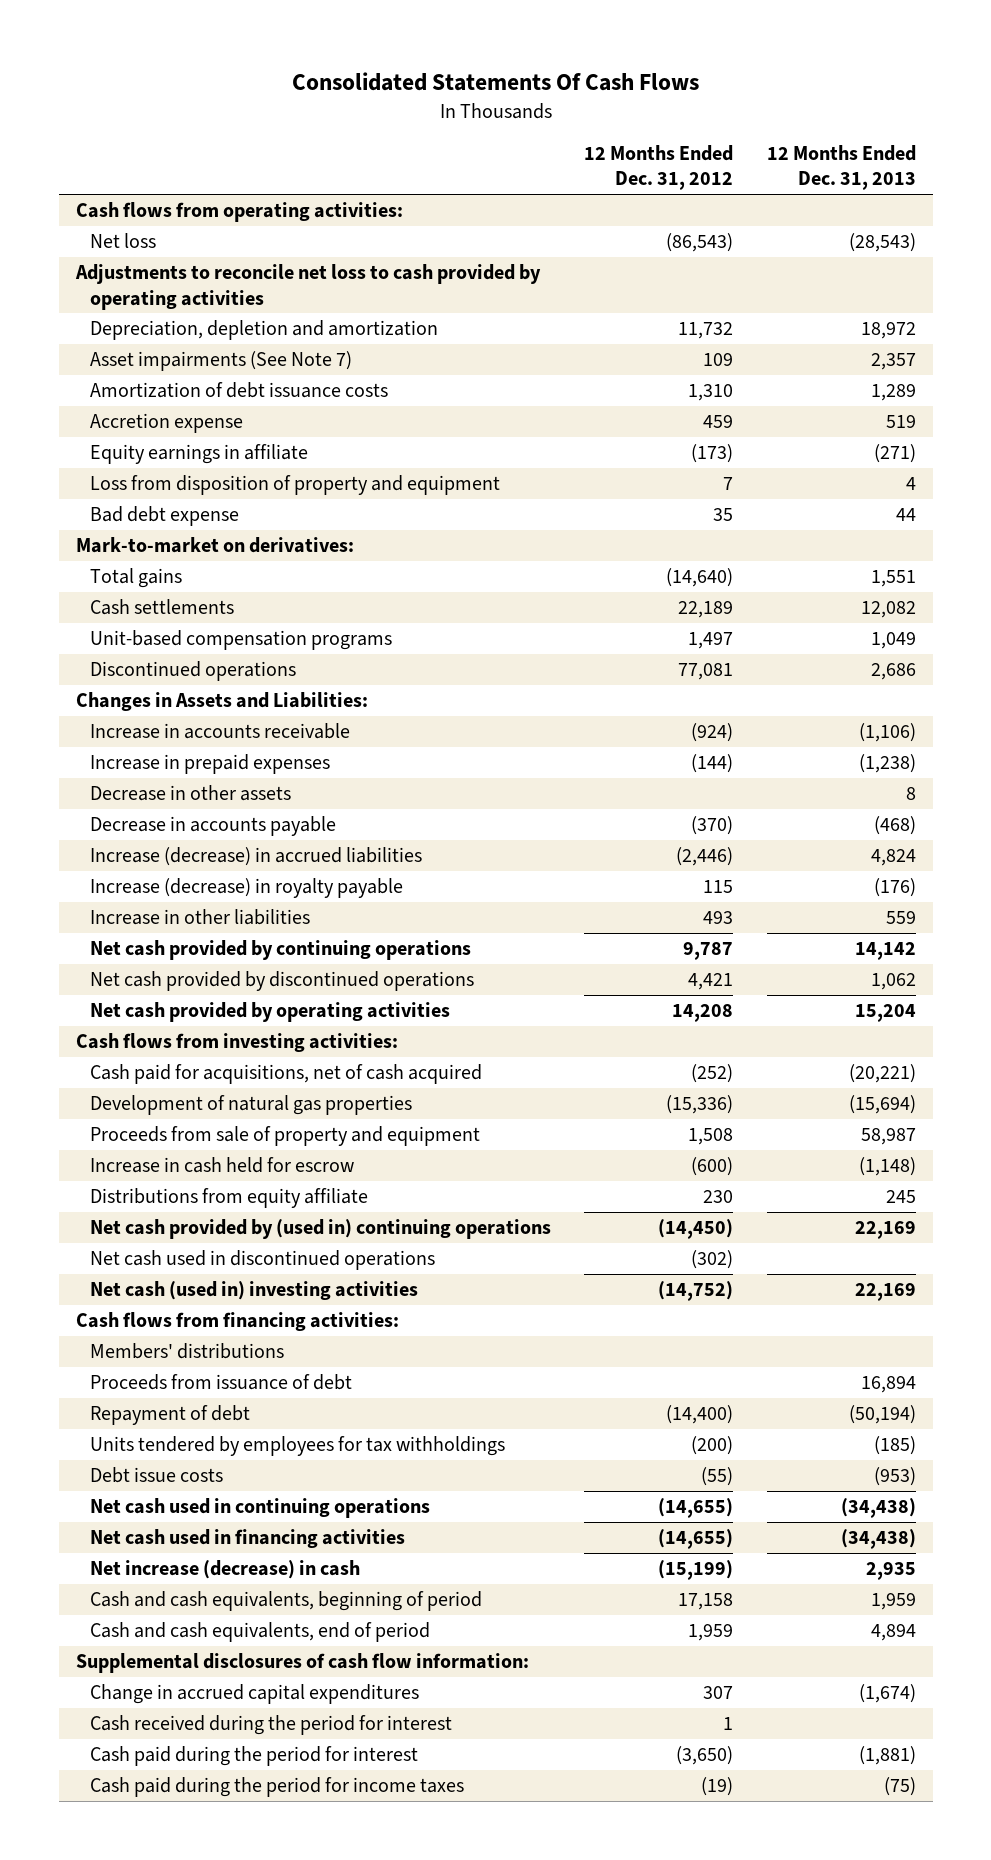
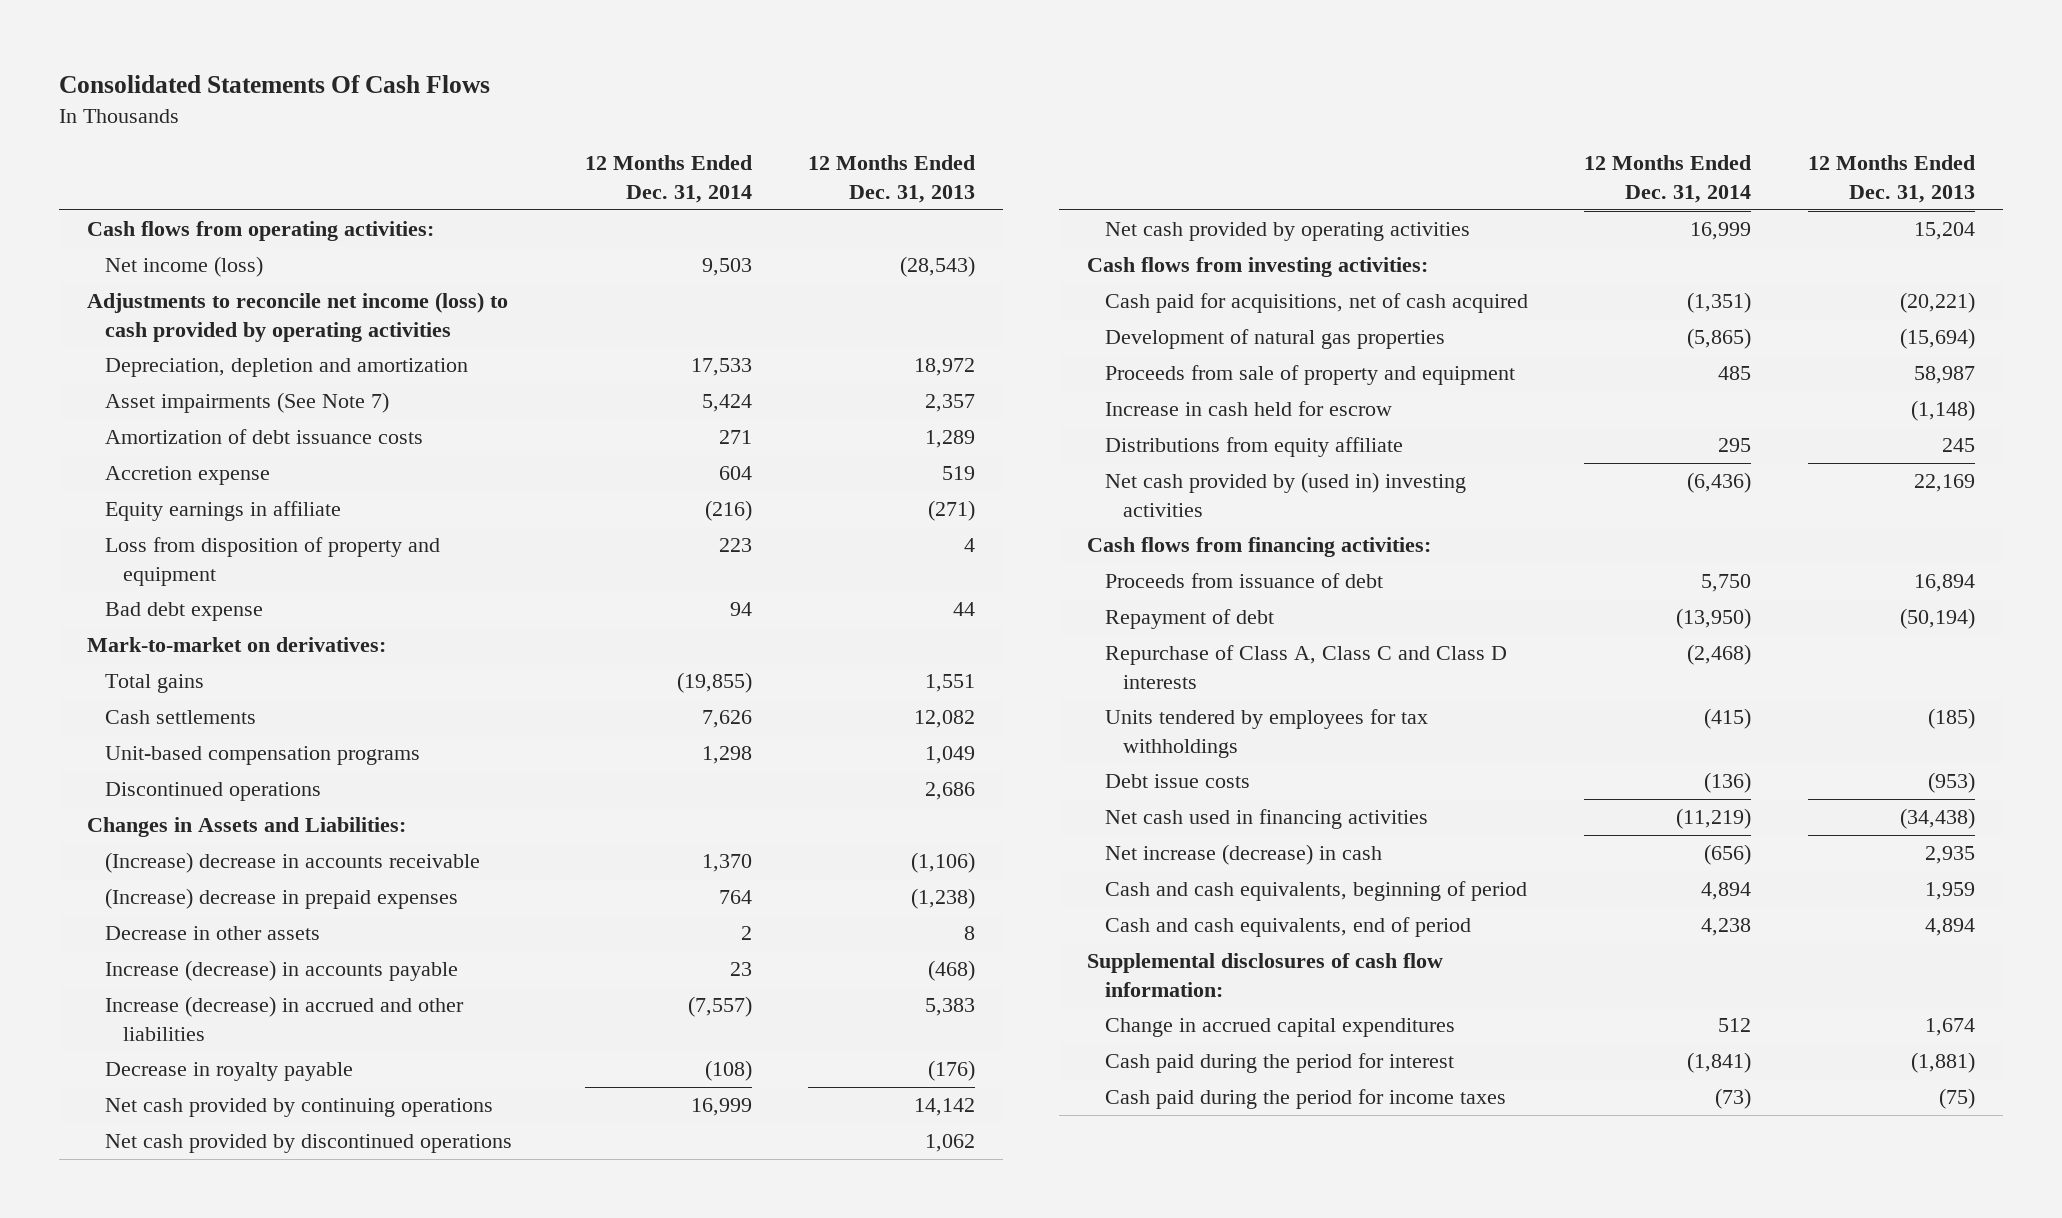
- | 12 Months Ended Dec. 31, 2012 | 12 Months Ended Dec. 31, 2013
+ | 12 Months Ended Dec. 31, 2014 | 12 Months Ended Dec. 31, 2013
- Net loss | (86,543) | (28,543)
- Adjustments to reconcile net loss to cash provided by operating activities
+ Net income (loss) | 9,503 | (28,543)
+ Adjustments to reconcile net income (loss) to cash provided by operating activities
- Increase in accounts receivable | (924) | (1,106)
- Increase in prepaid expenses | (144) | (1,238)
+ (Increase) decrease in accounts receivable | 1,370 | (1,106)
+ (Increase) decrease in prepaid expenses | 764 | (1,238)
- Decrease in accounts payable | (370) | (468)
- Increase (decrease) in accrued liabilities | (2,446) | 4,824
- Increase (decrease) in royalty payable | 115 | (176)
- Increase in other liabilities | 493 | 559
+ Increase (decrease) in accounts payable | 23 | (468)
+ Increase (decrease) in accrued and other liabilities | (7,557) | 5,383
+ Decrease in royalty payable | (108) | (176)
- Net cash provided by (used in) continuing operations | (14,450) | 22,169
- Net cash used in discontinued operations | (302) |
- Net cash (used in) investing activities | (14,752) | 22,169
+ Net cash provided by (used in) investing activities | (6,436) | 22,169
- Members' distributions
+ Repurchase of Class A, Class C and Class D interests | (2,468) |
- Net cash used in continuing operations | (14,655) | (34,438)
- Change in accrued capital expenditures | 307 | (1,674)
- Cash received during the period for interest | 1 |
+ Change in accrued capital expenditures | 512 | 1,674

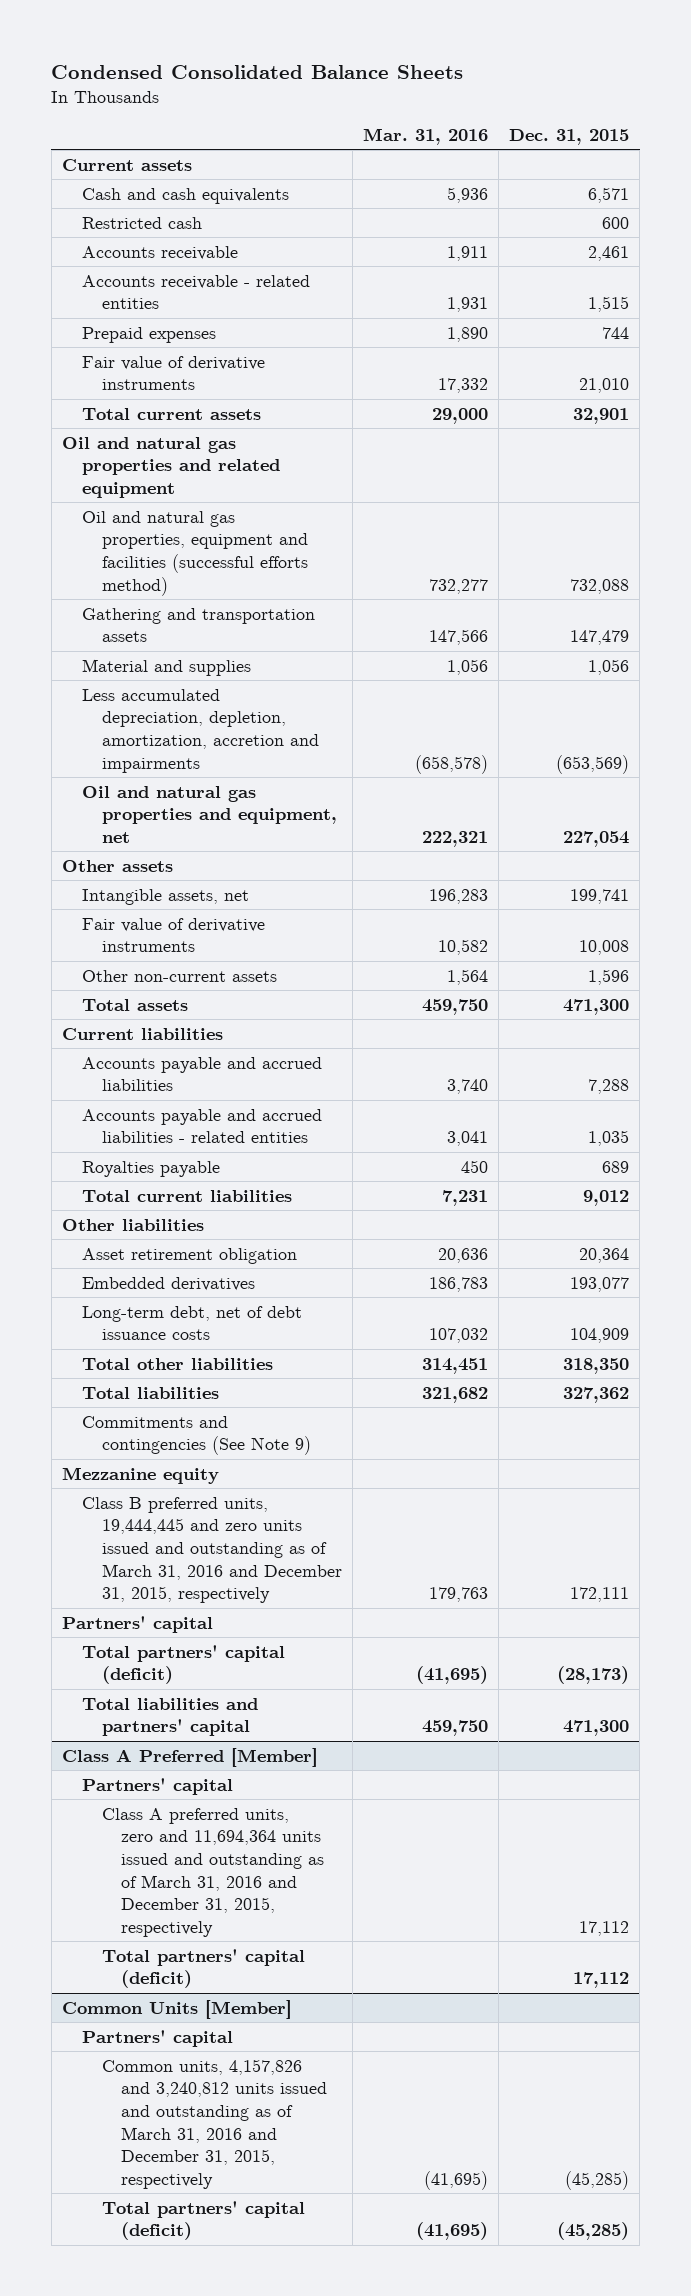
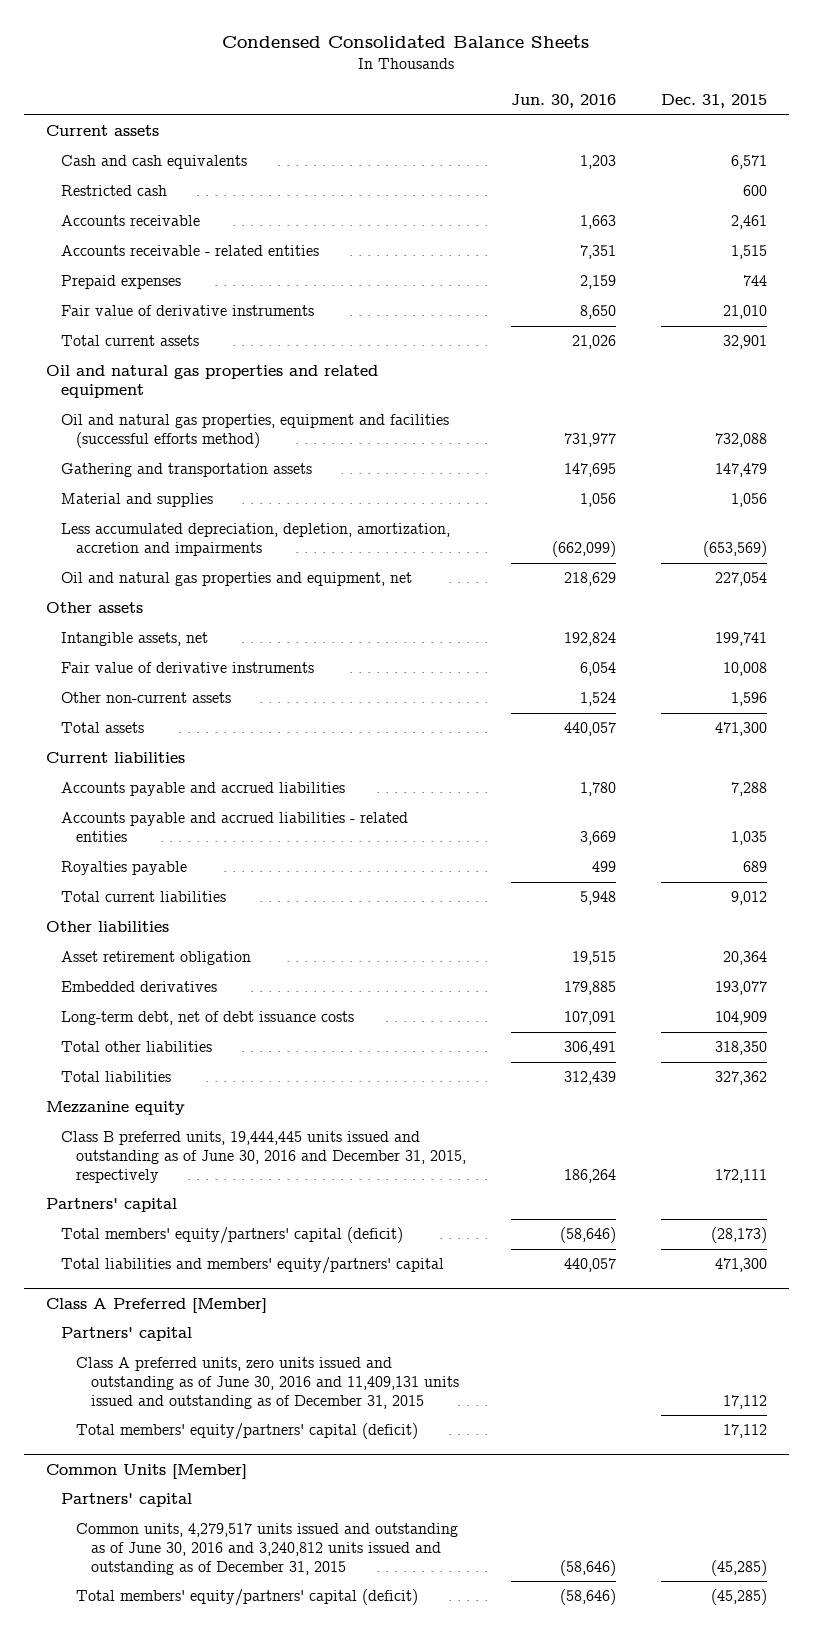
- | Mar. 31, 2016 | Dec. 31, 2015
+ | Jun. 30, 2016 | Dec. 31, 2015
- Commitments and contingencies (See Note 9)
- Class B preferred units, 19,444,445 and zero units issued and outstanding as of March 31, 2016 and December 31, 2015, respectively | 179,763 | 172,111
+ Class B preferred units, 19,444,445 units issued and outstanding as of June 30, 2016 and December 31, 2015, respectively | 186,264 | 172,111
- Total partners' capital (deficit) | (41,695) | (28,173)
- Total liabilities and partners' capital | 459,750 | 471,300
+ Total members' equity/partners' capital (deficit) | (58,646) | (28,173)
+ Total liabilities and members' equity/partners' capital | 440,057 | 471,300
@ Class A Preferred [Member]
- Class A preferred units, zero and 11,694,364 units issued and outstanding as of March 31, 2016 and December 31, 2015, respectively | | 17,112
- Total partners' capital (deficit) | | 17,112
+ Class A preferred units, zero units issued and outstanding as of June 30, 2016 and 11,409,131 units issued and outstanding as of December 31, 2015 | | 17,112
+ Total members' equity/partners' capital (deficit) | | 17,112
@ Common Units [Member]
- Common units, 4,157,826 and 3,240,812 units issued and outstanding as of March 31, 2016 and December 31, 2015, respectively | (41,695) | (45,285)
- Total partners' capital (deficit) | (41,695) | (45,285)
+ Common units, 4,279,517 units issued and outstanding as of June 30, 2016 and 3,240,812 units issued and outstanding as of December 31, 2015 | (58,646) | (45,285)
+ Total members' equity/partners' capital (deficit) | (58,646) | (45,285)

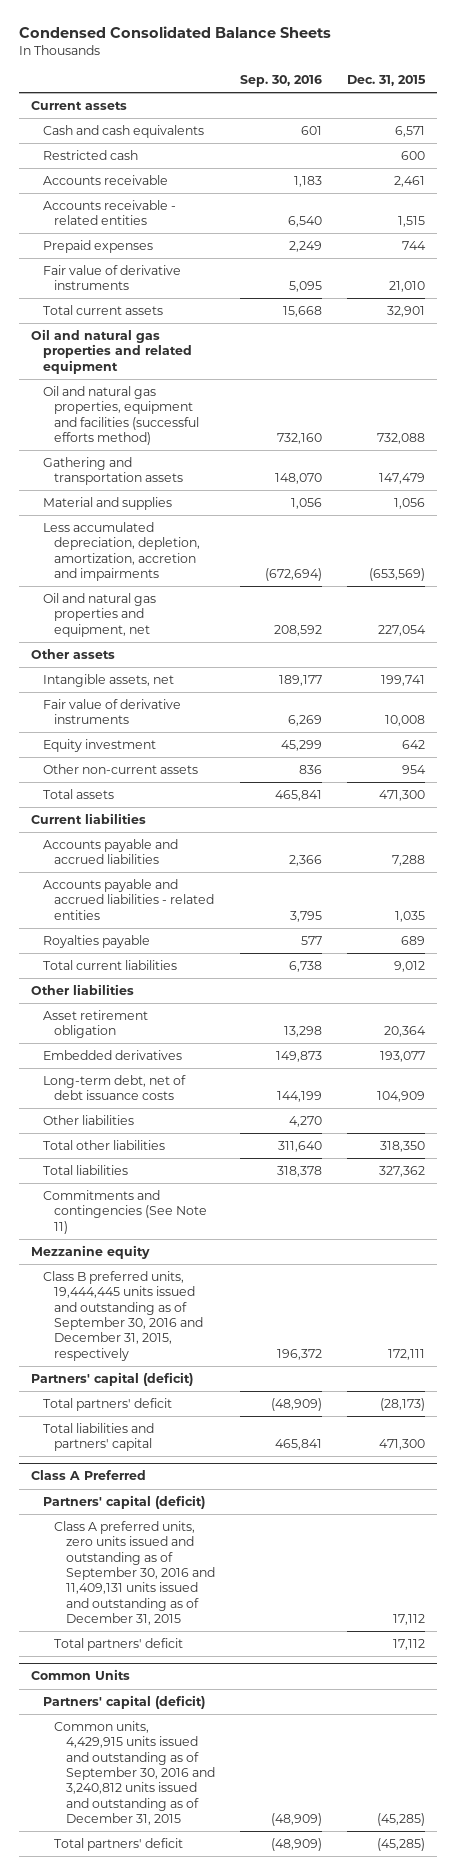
- | Jun. 30, 2016 | Dec. 31, 2015
+ | Sep. 30, 2016 | Dec. 31, 2015
- Other non-current assets | 1,524 | 1,596
+ Equity investment | 45,299 | 642
+ Other non-current assets | 836 | 954
+ Other liabilities | 4,270 |
+ Commitments and contingencies (See Note 11)
- Class B preferred units, 19,444,445 units issued and outstanding as of June 30, 2016 and December 31, 2015, respectively | 186,264 | 172,111
- Partners' capital
- Total members' equity/partners' capital (deficit) | (58,646) | (28,173)
- Total liabilities and members' equity/partners' capital | 440,057 | 471,300
- Class A Preferred [Member]
- Partners' capital
- Class A preferred units, zero units issued and outstanding as of June 30, 2016 and 11,409,131 units issued and outstanding as of December 31, 2015 | | 17,112
- Total members' equity/partners' capital (deficit) | | 17,112
- Common Units [Member]
- Partners' capital
- Common units, 4,279,517 units issued and outstanding as of June 30, 2016 and 3,240,812 units issued and outstanding as of December 31, 2015 | (58,646) | (45,285)
- Total members' equity/partners' capital (deficit) | (58,646) | (45,285)
+ Class B preferred units, 19,444,445 units issued and outstanding as of September 30, 2016 and December 31, 2015, respectively | 196,372 | 172,111
+ Partners' capital (deficit)
+ Total partners' deficit | (48,909) | (28,173)
+ Total liabilities and partners' capital | 465,841 | 471,300
+ Class A Preferred
+ Partners' capital (deficit)
+ Class A preferred units, zero units issued and outstanding as of September 30, 2016 and 11,409,131 units issued and outstanding as of December 31, 2015 | | 17,112
+ Total partners' deficit | | 17,112
+ Common Units
+ Partners' capital (deficit)
+ Common units, 4,429,915 units issued and outstanding as of September 30, 2016 and 3,240,812 units issued and outstanding as of December 31, 2015 | (48,909) | (45,285)
+ Total partners' deficit | (48,909) | (45,285)

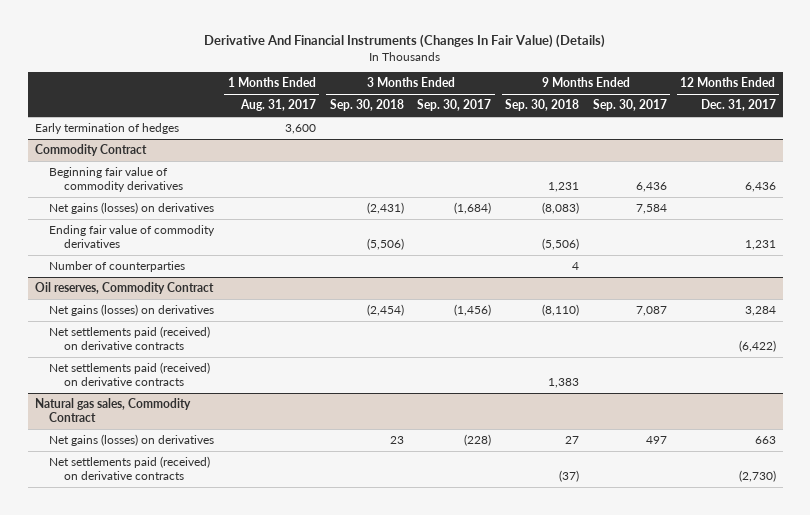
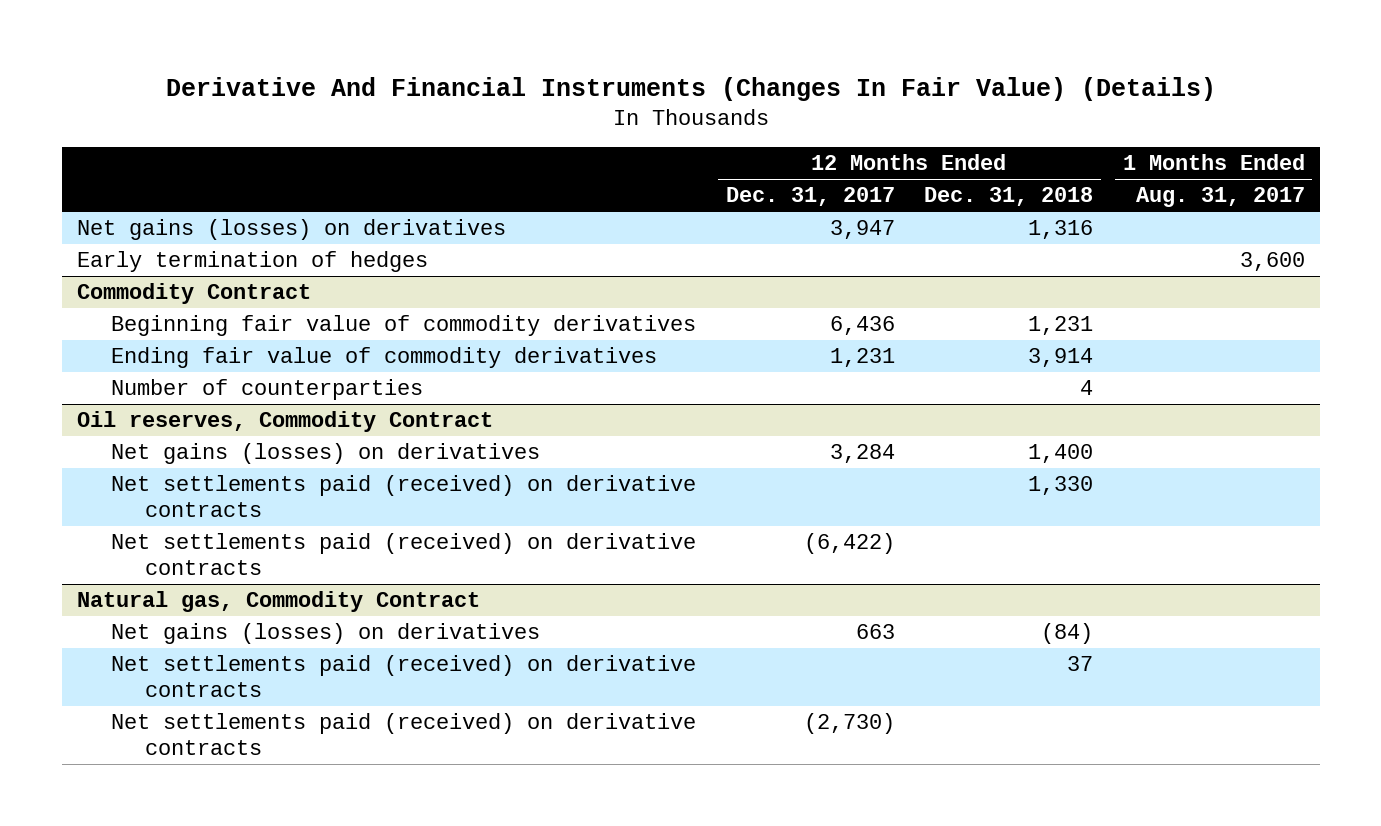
- | 1 Months Ended Aug. 31, 2017 | 3 Months Ended Sep. 30, 2018 | 3 Months Ended Sep. 30, 2017 | 9 Months Ended Sep. 30, 2018 | 9 Months Ended Sep. 30, 2017 | 12 Months Ended Dec. 31, 2017
+ | 12 Months Ended Dec. 31, 2017 | 12 Months Ended Dec. 31, 2018 | 1 Months Ended Aug. 31, 2017
+ Net gains (losses) on derivatives | 3,947 | 1,316 |
@ Commodity Contract
- Net gains (losses) on derivatives | | (2,431) | (1,684) | (8,083) | 7,584 |
- Natural gas sales, Commodity Contract
@ Oil reserves, Commodity Contract
moved down: Net settlements paid (received) on derivative contracts | (6,422) | |
+ Natural gas, Commodity Contract
+ Net settlements paid (received) on derivative contracts | | 37 |

